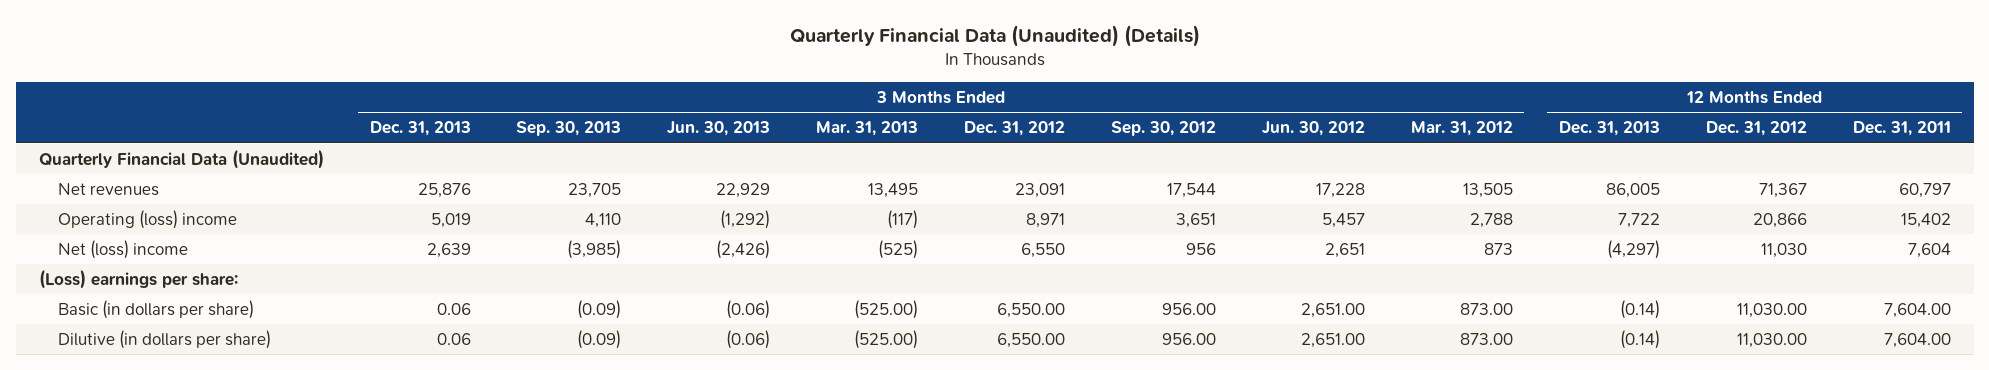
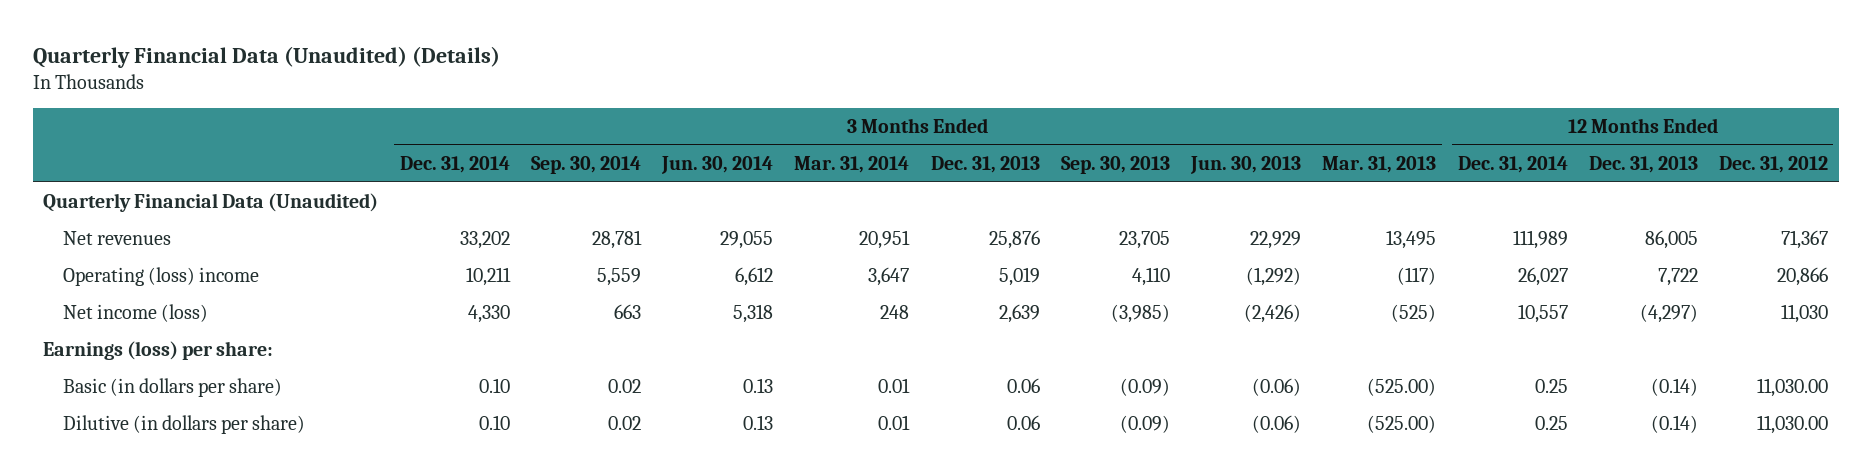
- | 3 Months Ended Dec. 31, 2013 | 3 Months Ended Sep. 30, 2013 | 3 Months Ended Jun. 30, 2013 | 3 Months Ended Mar. 31, 2013 | 3 Months Ended Dec. 31, 2012 | 3 Months Ended Sep. 30, 2012 | 3 Months Ended Jun. 30, 2012 | 3 Months Ended Mar. 31, 2012 | 12 Months Ended Dec. 31, 2013 | 12 Months Ended Dec. 31, 2012 | 12 Months Ended Dec. 31, 2011
+ | 3 Months Ended Dec. 31, 2014 | 3 Months Ended Sep. 30, 2014 | 3 Months Ended Jun. 30, 2014 | 3 Months Ended Mar. 31, 2014 | 3 Months Ended Dec. 31, 2013 | 3 Months Ended Sep. 30, 2013 | 3 Months Ended Jun. 30, 2013 | 3 Months Ended Mar. 31, 2013 | 12 Months Ended Dec. 31, 2014 | 12 Months Ended Dec. 31, 2013 | 12 Months Ended Dec. 31, 2012
- Net (loss) income | 2,639 | (3,985) | (2,426) | (525) | 6,550 | 956 | 2,651 | 873 | (4,297) | 11,030 | 7,604
- (Loss) earnings per share:
+ Net income (loss) | 4,330 | 663 | 5,318 | 248 | 2,639 | (3,985) | (2,426) | (525) | 10,557 | (4,297) | 11,030
+ Earnings (loss) per share:

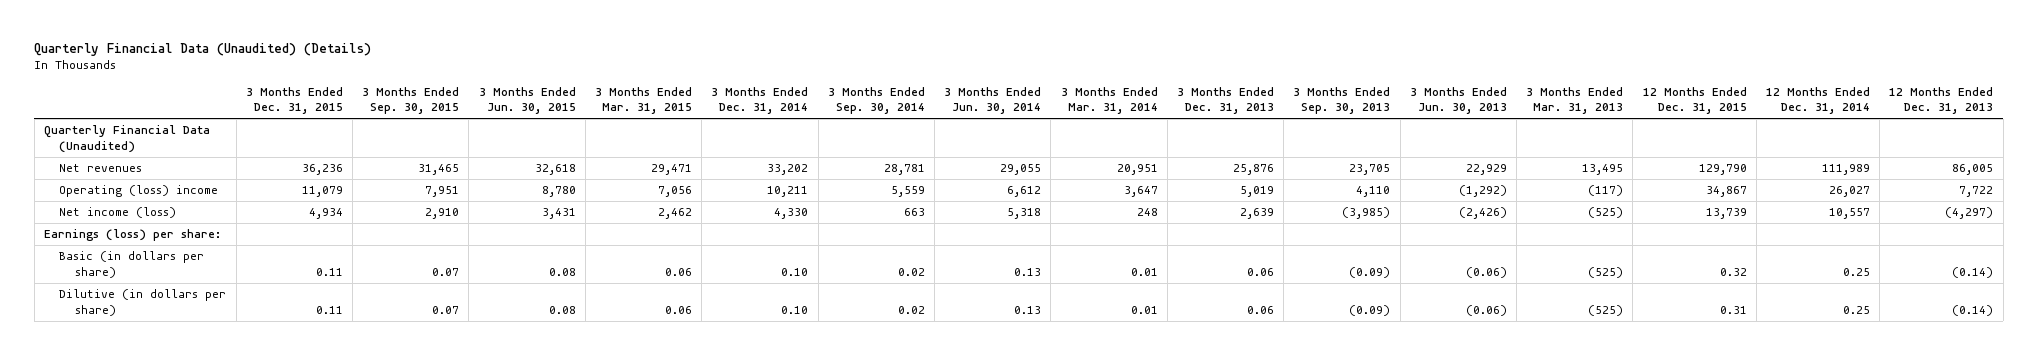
- | 3 Months Ended Dec. 31, 2014 | 3 Months Ended Sep. 30, 2014 | 3 Months Ended Jun. 30, 2014 | 3 Months Ended Mar. 31, 2014 | 3 Months Ended Dec. 31, 2013 | 3 Months Ended Sep. 30, 2013 | 3 Months Ended Jun. 30, 2013 | 3 Months Ended Mar. 31, 2013 | 12 Months Ended Dec. 31, 2014 | 12 Months Ended Dec. 31, 2013 | 12 Months Ended Dec. 31, 2012
+ | 3 Months Ended Dec. 31, 2015 | 3 Months Ended Sep. 30, 2015 | 3 Months Ended Jun. 30, 2015 | 3 Months Ended Mar. 31, 2015 | 3 Months Ended Dec. 31, 2014 | 3 Months Ended Sep. 30, 2014 | 3 Months Ended Jun. 30, 2014 | 3 Months Ended Mar. 31, 2014 | 3 Months Ended Dec. 31, 2013 | 3 Months Ended Sep. 30, 2013 | 3 Months Ended Jun. 30, 2013 | 3 Months Ended Mar. 31, 2013 | 12 Months Ended Dec. 31, 2015 | 12 Months Ended Dec. 31, 2014 | 12 Months Ended Dec. 31, 2013
- Basic (in dollars per share) | 0.10 | 0.02 | 0.13 | 0.01 | 0.06 | (0.09) | (0.06) | (525.00) | 0.25 | (0.14) | 11,030.00
- Dilutive (in dollars per share) | 0.10 | 0.02 | 0.13 | 0.01 | 0.06 | (0.09) | (0.06) | (525.00) | 0.25 | (0.14) | 11,030.00
+ Basic (in dollars per share) | 0.11 | 0.07 | 0.08 | 0.06 | 0.10 | 0.02 | 0.13 | 0.01 | 0.06 | (0.09) | (0.06) | (525) | 0.32 | 0.25 | (0.14)
+ Dilutive (in dollars per share) | 0.11 | 0.07 | 0.08 | 0.06 | 0.10 | 0.02 | 0.13 | 0.01 | 0.06 | (0.09) | (0.06) | (525) | 0.31 | 0.25 | (0.14)

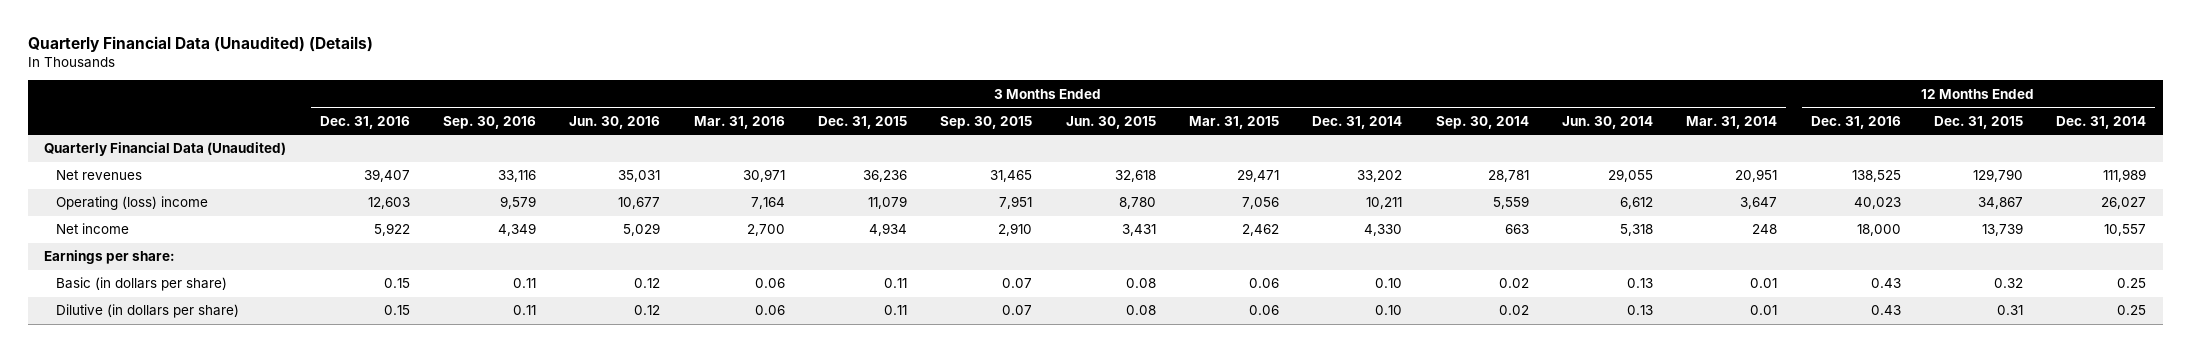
- | 3 Months Ended Dec. 31, 2015 | 3 Months Ended Sep. 30, 2015 | 3 Months Ended Jun. 30, 2015 | 3 Months Ended Mar. 31, 2015 | 3 Months Ended Dec. 31, 2014 | 3 Months Ended Sep. 30, 2014 | 3 Months Ended Jun. 30, 2014 | 3 Months Ended Mar. 31, 2014 | 3 Months Ended Dec. 31, 2013 | 3 Months Ended Sep. 30, 2013 | 3 Months Ended Jun. 30, 2013 | 3 Months Ended Mar. 31, 2013 | 12 Months Ended Dec. 31, 2015 | 12 Months Ended Dec. 31, 2014 | 12 Months Ended Dec. 31, 2013
+ | 3 Months Ended Dec. 31, 2016 | 3 Months Ended Sep. 30, 2016 | 3 Months Ended Jun. 30, 2016 | 3 Months Ended Mar. 31, 2016 | 3 Months Ended Dec. 31, 2015 | 3 Months Ended Sep. 30, 2015 | 3 Months Ended Jun. 30, 2015 | 3 Months Ended Mar. 31, 2015 | 3 Months Ended Dec. 31, 2014 | 3 Months Ended Sep. 30, 2014 | 3 Months Ended Jun. 30, 2014 | 3 Months Ended Mar. 31, 2014 | 12 Months Ended Dec. 31, 2016 | 12 Months Ended Dec. 31, 2015 | 12 Months Ended Dec. 31, 2014
- Net income (loss) | 4,934 | 2,910 | 3,431 | 2,462 | 4,330 | 663 | 5,318 | 248 | 2,639 | (3,985) | (2,426) | (525) | 13,739 | 10,557 | (4,297)
- Earnings (loss) per share:
+ Net income | 5,922 | 4,349 | 5,029 | 2,700 | 4,934 | 2,910 | 3,431 | 2,462 | 4,330 | 663 | 5,318 | 248 | 18,000 | 13,739 | 10,557
+ Earnings per share:

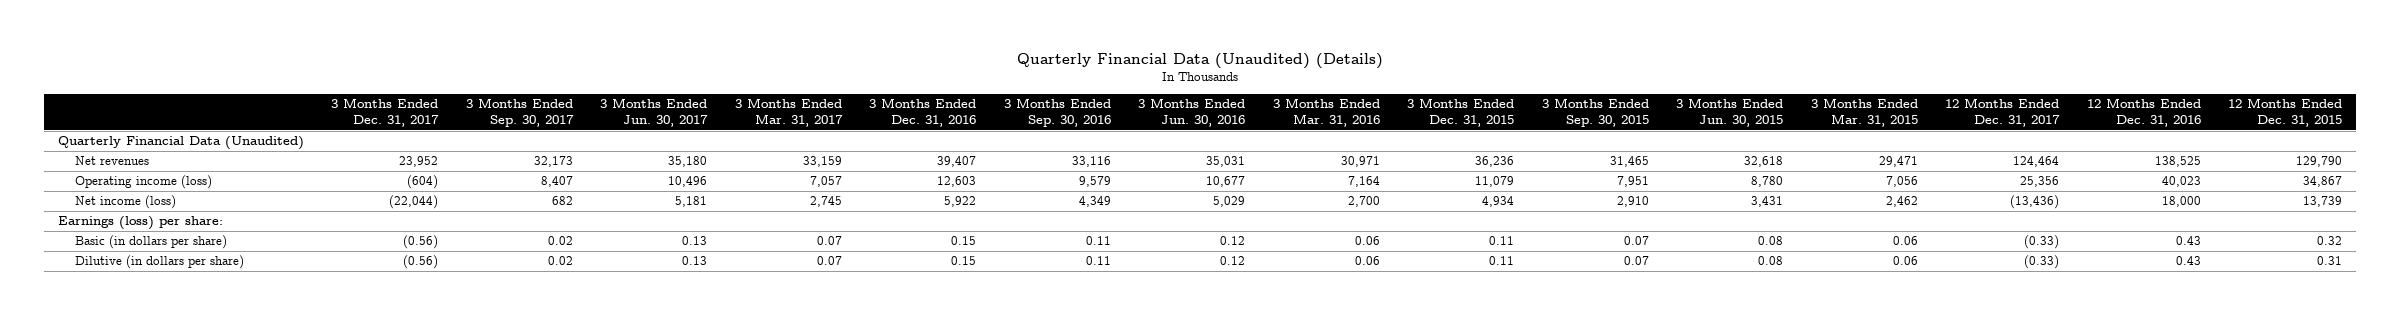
- | 3 Months Ended Dec. 31, 2016 | 3 Months Ended Sep. 30, 2016 | 3 Months Ended Jun. 30, 2016 | 3 Months Ended Mar. 31, 2016 | 3 Months Ended Dec. 31, 2015 | 3 Months Ended Sep. 30, 2015 | 3 Months Ended Jun. 30, 2015 | 3 Months Ended Mar. 31, 2015 | 3 Months Ended Dec. 31, 2014 | 3 Months Ended Sep. 30, 2014 | 3 Months Ended Jun. 30, 2014 | 3 Months Ended Mar. 31, 2014 | 12 Months Ended Dec. 31, 2016 | 12 Months Ended Dec. 31, 2015 | 12 Months Ended Dec. 31, 2014
+ | 3 Months Ended Dec. 31, 2017 | 3 Months Ended Sep. 30, 2017 | 3 Months Ended Jun. 30, 2017 | 3 Months Ended Mar. 31, 2017 | 3 Months Ended Dec. 31, 2016 | 3 Months Ended Sep. 30, 2016 | 3 Months Ended Jun. 30, 2016 | 3 Months Ended Mar. 31, 2016 | 3 Months Ended Dec. 31, 2015 | 3 Months Ended Sep. 30, 2015 | 3 Months Ended Jun. 30, 2015 | 3 Months Ended Mar. 31, 2015 | 12 Months Ended Dec. 31, 2017 | 12 Months Ended Dec. 31, 2016 | 12 Months Ended Dec. 31, 2015
- Operating (loss) income | 12,603 | 9,579 | 10,677 | 7,164 | 11,079 | 7,951 | 8,780 | 7,056 | 10,211 | 5,559 | 6,612 | 3,647 | 40,023 | 34,867 | 26,027
- Net income | 5,922 | 4,349 | 5,029 | 2,700 | 4,934 | 2,910 | 3,431 | 2,462 | 4,330 | 663 | 5,318 | 248 | 18,000 | 13,739 | 10,557
- Earnings per share:
+ Operating income (loss) | (604) | 8,407 | 10,496 | 7,057 | 12,603 | 9,579 | 10,677 | 7,164 | 11,079 | 7,951 | 8,780 | 7,056 | 25,356 | 40,023 | 34,867
+ Net income (loss) | (22,044) | 682 | 5,181 | 2,745 | 5,922 | 4,349 | 5,029 | 2,700 | 4,934 | 2,910 | 3,431 | 2,462 | (13,436) | 18,000 | 13,739
+ Earnings (loss) per share:

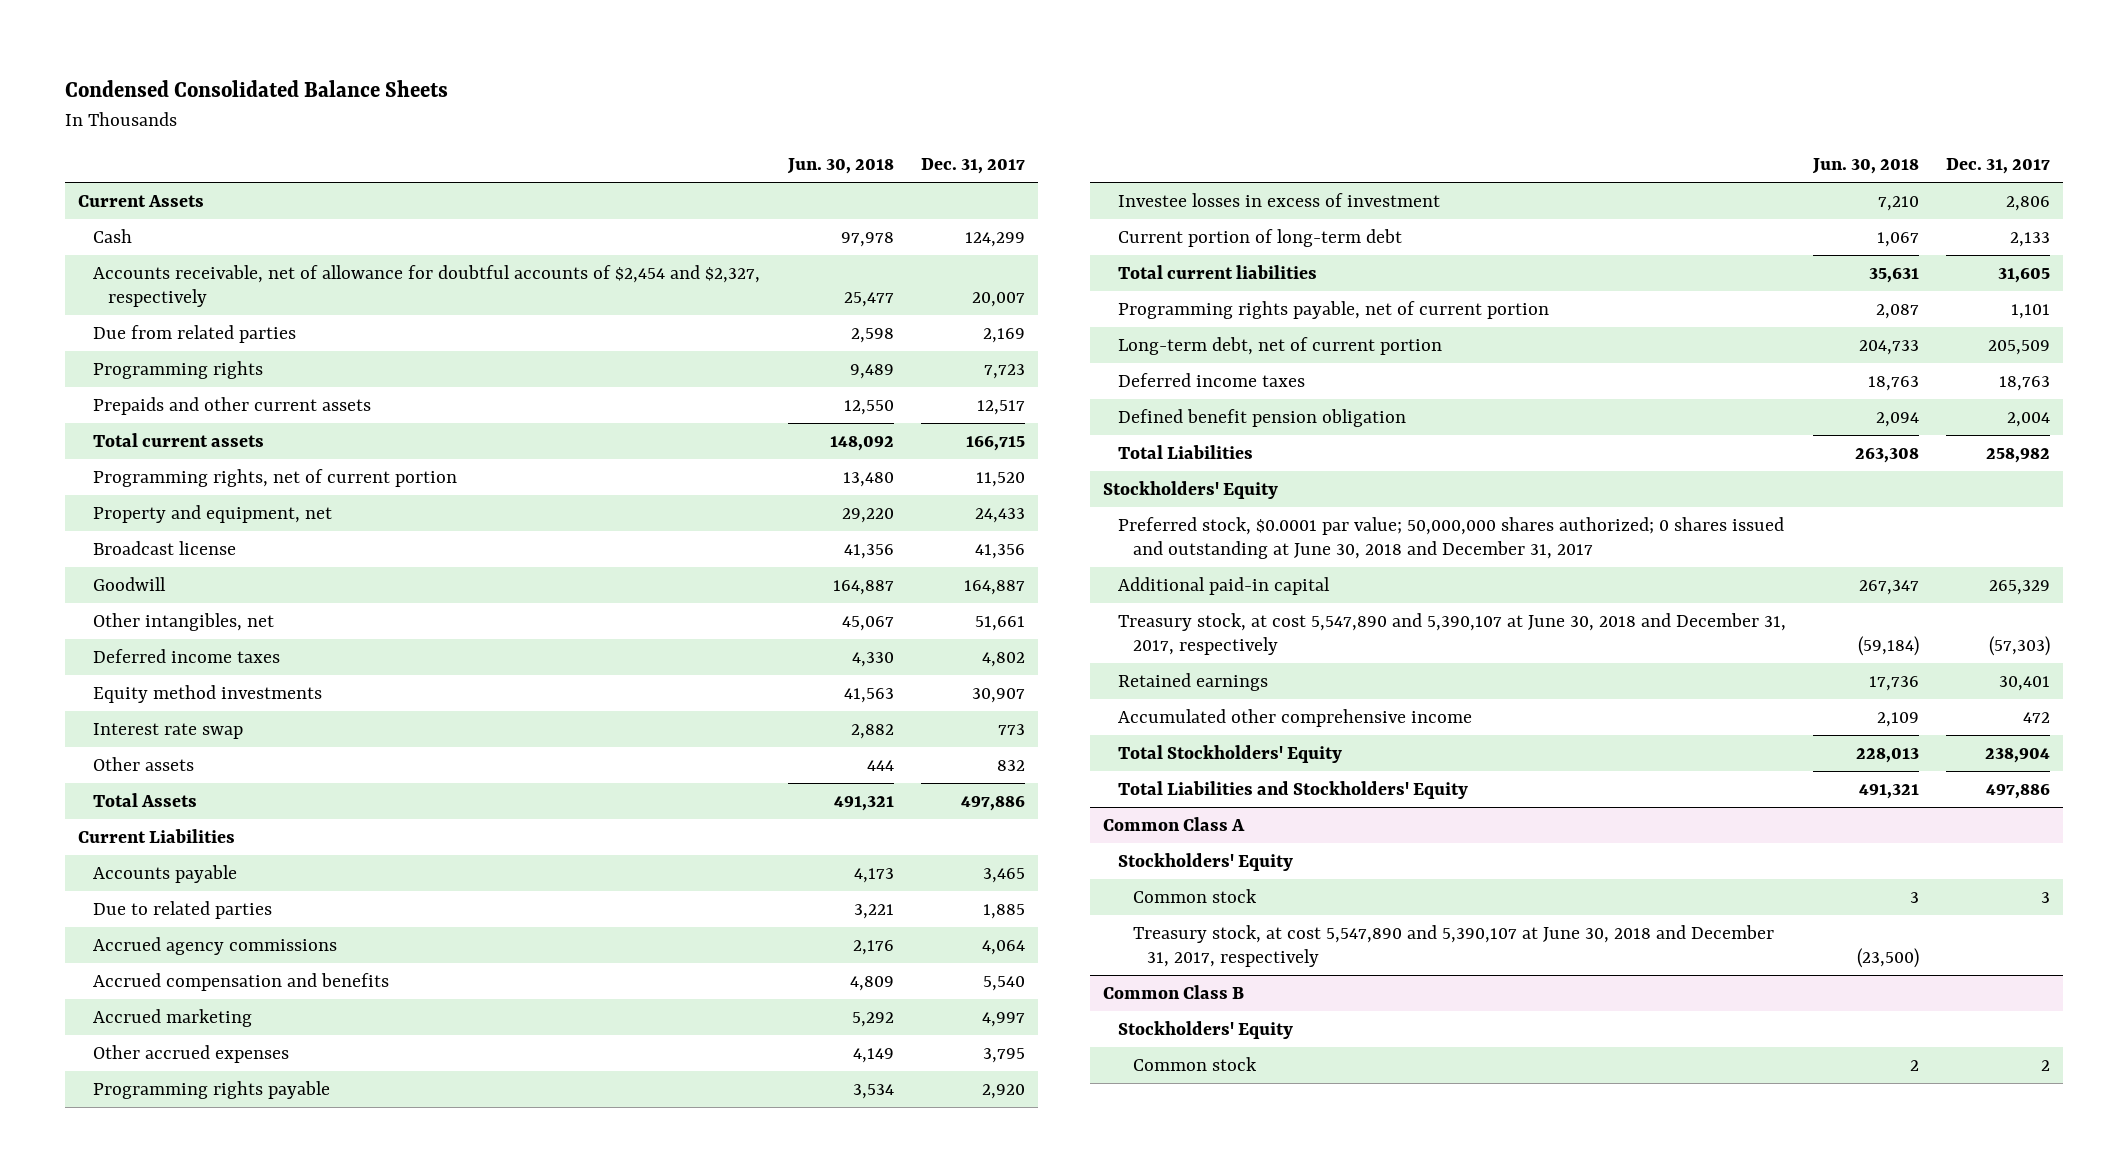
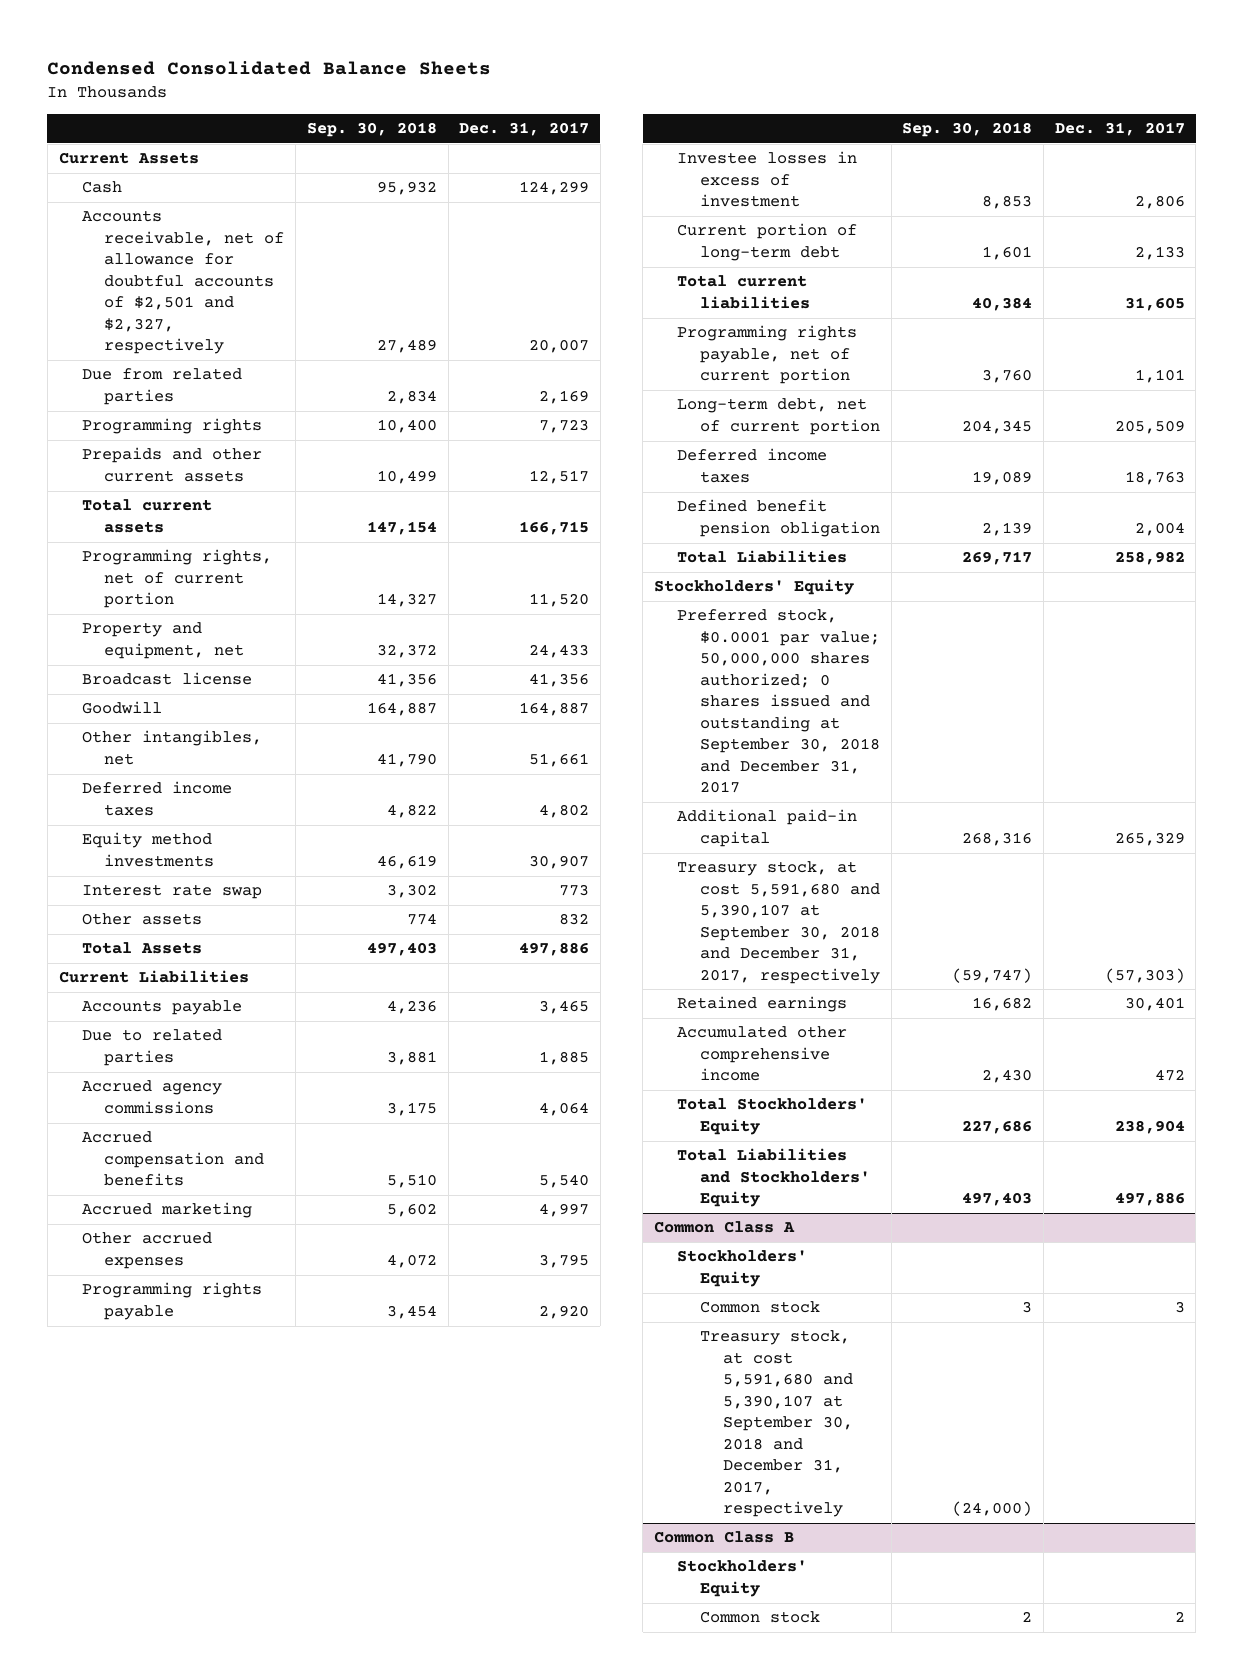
- | Jun. 30, 2018 | Dec. 31, 2017
+ | Sep. 30, 2018 | Dec. 31, 2017
- Accounts receivable, net of allowance for doubtful accounts of $2,454 and $2,327, respectively | 25,477 | 20,007
+ Accounts receivable, net of allowance for doubtful accounts of $2,501 and $2,327, respectively | 27,489 | 20,007
- Preferred stock, $0.0001 par value; 50,000,000 shares authorized; 0 shares issued and outstanding at June 30, 2018 and December 31, 2017
+ Preferred stock, $0.0001 par value; 50,000,000 shares authorized; 0 shares issued and outstanding at September 30, 2018 and December 31, 2017
- Treasury stock, at cost 5,547,890 and 5,390,107 at June 30, 2018 and December 31, 2017, respectively | (59,184) | (57,303)
+ Treasury stock, at cost 5,591,680 and 5,390,107 at September 30, 2018 and December 31, 2017, respectively | (59,747) | (57,303)
@ Common Class A
- Treasury stock, at cost 5,547,890 and 5,390,107 at June 30, 2018 and December 31, 2017, respectively | (23,500) |
+ Treasury stock, at cost 5,591,680 and 5,390,107 at September 30, 2018 and December 31, 2017, respectively | (24,000) |

